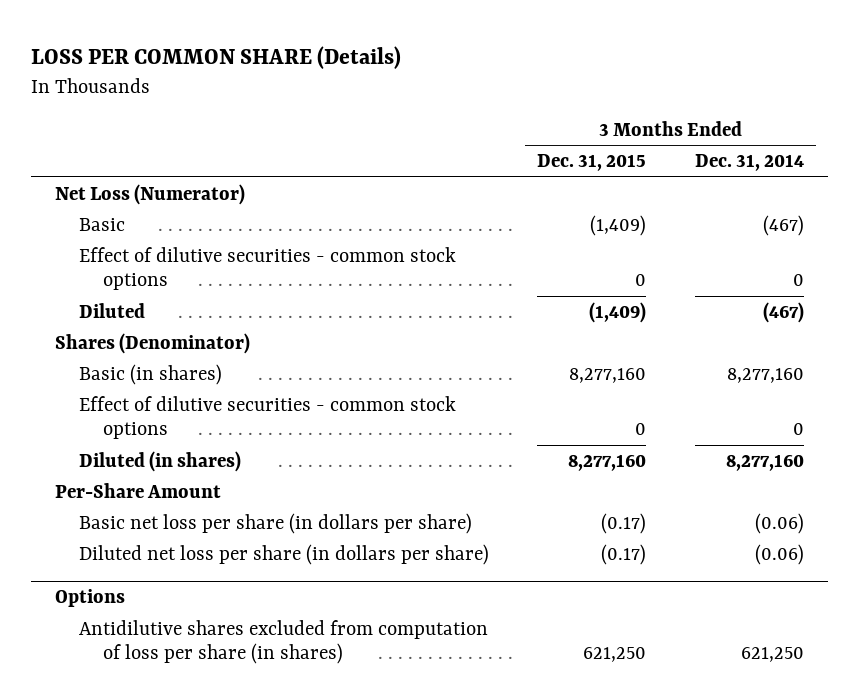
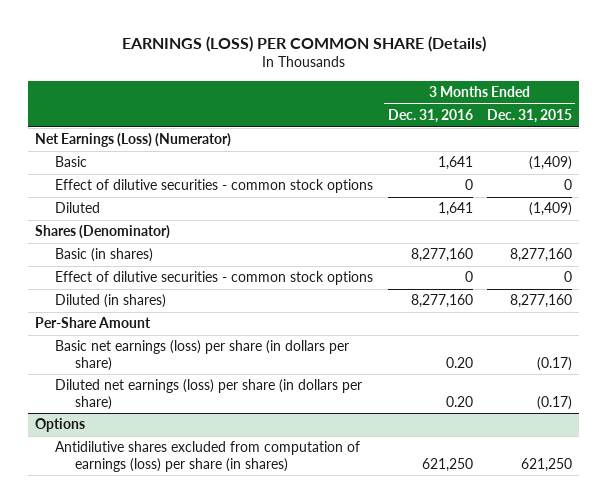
- LOSS PER COMMON SHARE (Details)
+ EARNINGS (LOSS) PER COMMON SHARE (Details)
- | 3 Months Ended Dec. 31, 2015 | 3 Months Ended Dec. 31, 2014
+ | 3 Months Ended Dec. 31, 2016 | 3 Months Ended Dec. 31, 2015
- Net Loss (Numerator)
+ Net Earnings (Loss) (Numerator)
- Basic net loss per share (in dollars per share) | (0.17) | (0.06)
- Diluted net loss per share (in dollars per share) | (0.17) | (0.06)
+ Basic net earnings (loss) per share (in dollars per share) | 0.20 | (0.17)
+ Diluted net earnings (loss) per share (in dollars per share) | 0.20 | (0.17)
@ Options
- Antidilutive shares excluded from computation of loss per share (in shares) | 621,250 | 621,250
+ Antidilutive shares excluded from computation of earnings (loss) per share (in shares) | 621,250 | 621,250

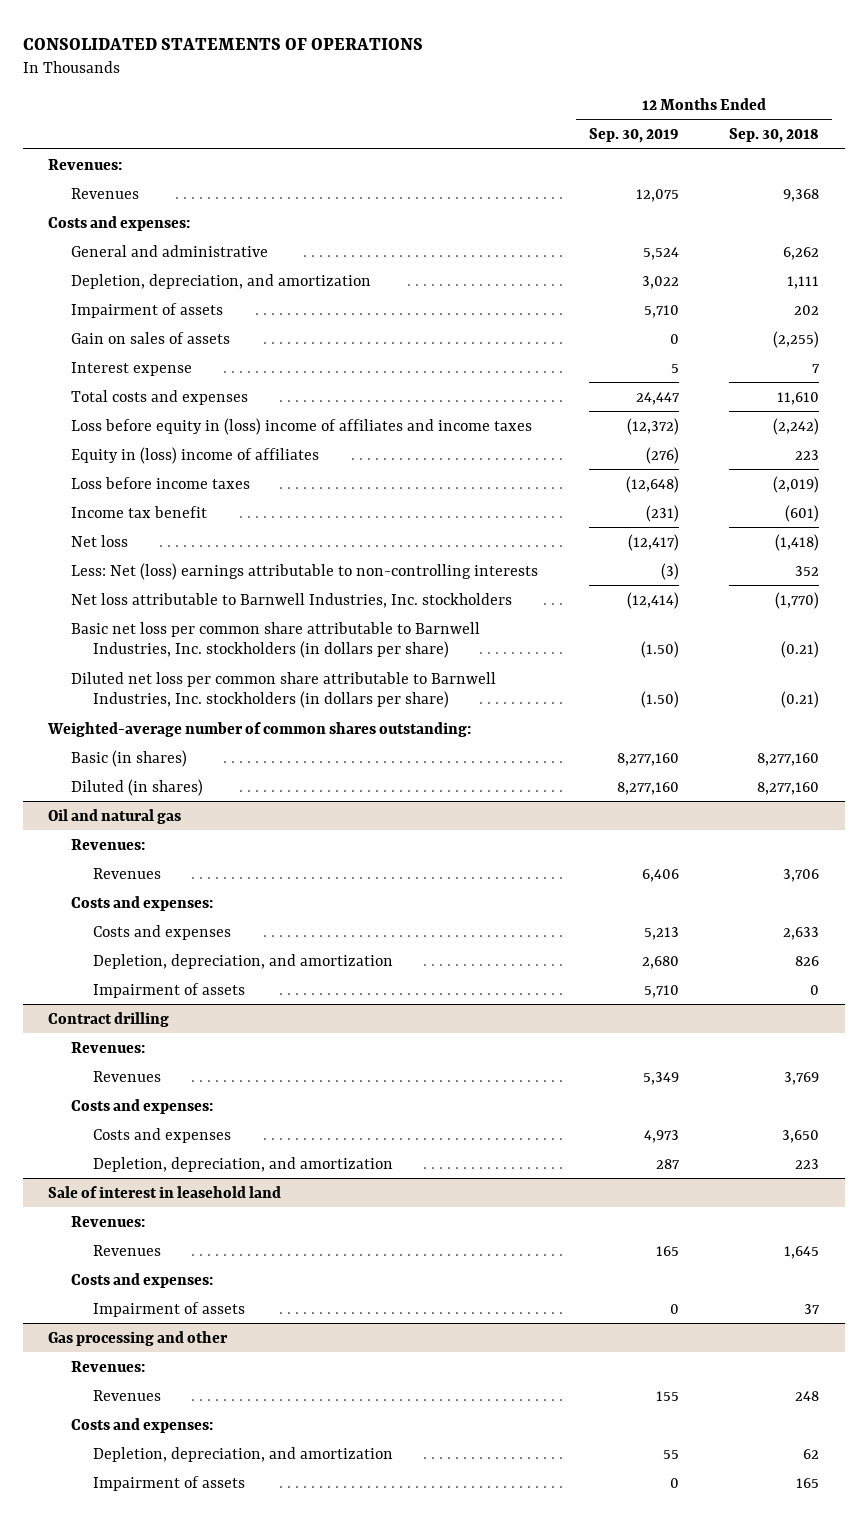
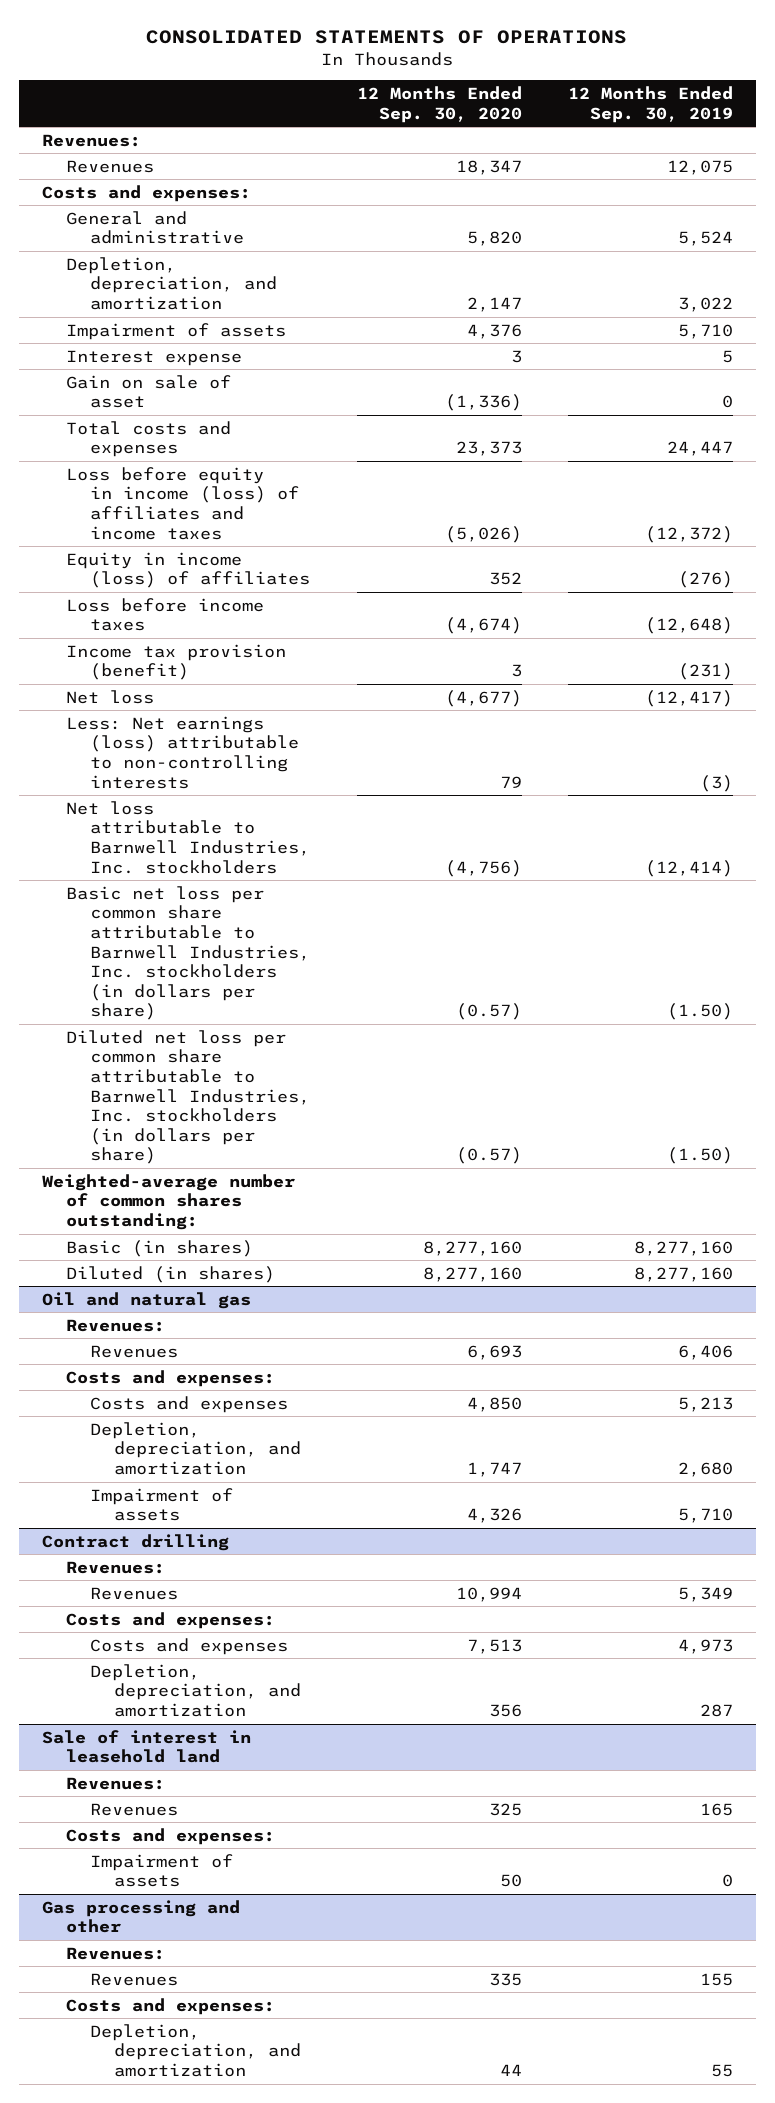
- | 12 Months Ended Sep. 30, 2019 | 12 Months Ended Sep. 30, 2018
+ | 12 Months Ended Sep. 30, 2020 | 12 Months Ended Sep. 30, 2019
- Gain on sales of assets | 0 | (2,255)
+ Gain on sale of asset | (1,336) | 0
- Loss before equity in (loss) income of affiliates and income taxes | (12,372) | (2,242)
- Equity in (loss) income of affiliates | (276) | 223
+ Loss before equity in income (loss) of affiliates and income taxes | (5,026) | (12,372)
+ Equity in income (loss) of affiliates | 352 | (276)
- Income tax benefit | (231) | (601)
+ Income tax provision (benefit) | 3 | (231)
- Less: Net (loss) earnings attributable to non-controlling interests | (3) | 352
+ Less: Net earnings (loss) attributable to non-controlling interests | 79 | (3)
@ Gas processing and other
- Impairment of assets | 0 | 165

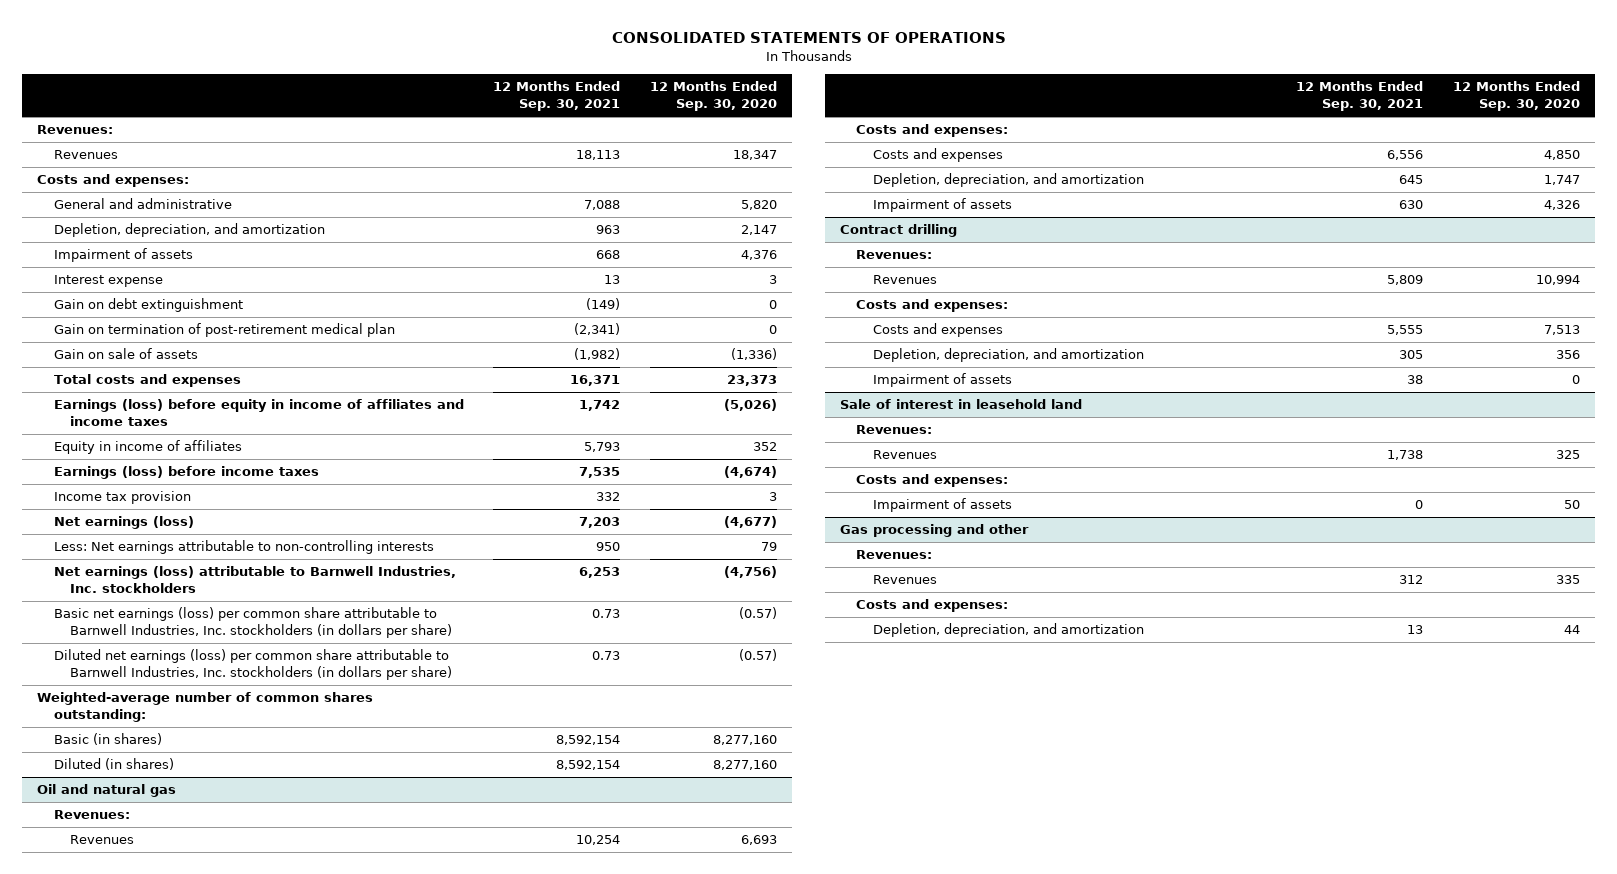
- | 12 Months Ended Sep. 30, 2020 | 12 Months Ended Sep. 30, 2019
+ | 12 Months Ended Sep. 30, 2021 | 12 Months Ended Sep. 30, 2020
- Gain on sale of asset | (1,336) | 0
+ Gain on debt extinguishment | (149) | 0
+ Gain on termination of post-retirement medical plan | (2,341) | 0
+ Gain on sale of assets | (1,982) | (1,336)
- Loss before equity in income (loss) of affiliates and income taxes | (5,026) | (12,372)
- Equity in income (loss) of affiliates | 352 | (276)
- Loss before income taxes | (4,674) | (12,648)
- Income tax provision (benefit) | 3 | (231)
- Net loss | (4,677) | (12,417)
- Less: Net earnings (loss) attributable to non-controlling interests | 79 | (3)
- Net loss attributable to Barnwell Industries, Inc. stockholders | (4,756) | (12,414)
- Basic net loss per common share attributable to Barnwell Industries, Inc. stockholders (in dollars per share) | (0.57) | (1.50)
- Diluted net loss per common share attributable to Barnwell Industries, Inc. stockholders (in dollars per share) | (0.57) | (1.50)
+ Earnings (loss) before equity in income of affiliates and income taxes | 1,742 | (5,026)
+ Equity in income of affiliates | 5,793 | 352
+ Earnings (loss) before income taxes | 7,535 | (4,674)
+ Income tax provision | 332 | 3
+ Net earnings (loss) | 7,203 | (4,677)
+ Less: Net earnings attributable to non-controlling interests | 950 | 79
+ Net earnings (loss) attributable to Barnwell Industries, Inc. stockholders | 6,253 | (4,756)
+ Basic net earnings (loss) per common share attributable to Barnwell Industries, Inc. stockholders (in dollars per share) | 0.73 | (0.57)
+ Diluted net earnings (loss) per common share attributable to Barnwell Industries, Inc. stockholders (in dollars per share) | 0.73 | (0.57)
@ Contract drilling
+ Impairment of assets | 38 | 0

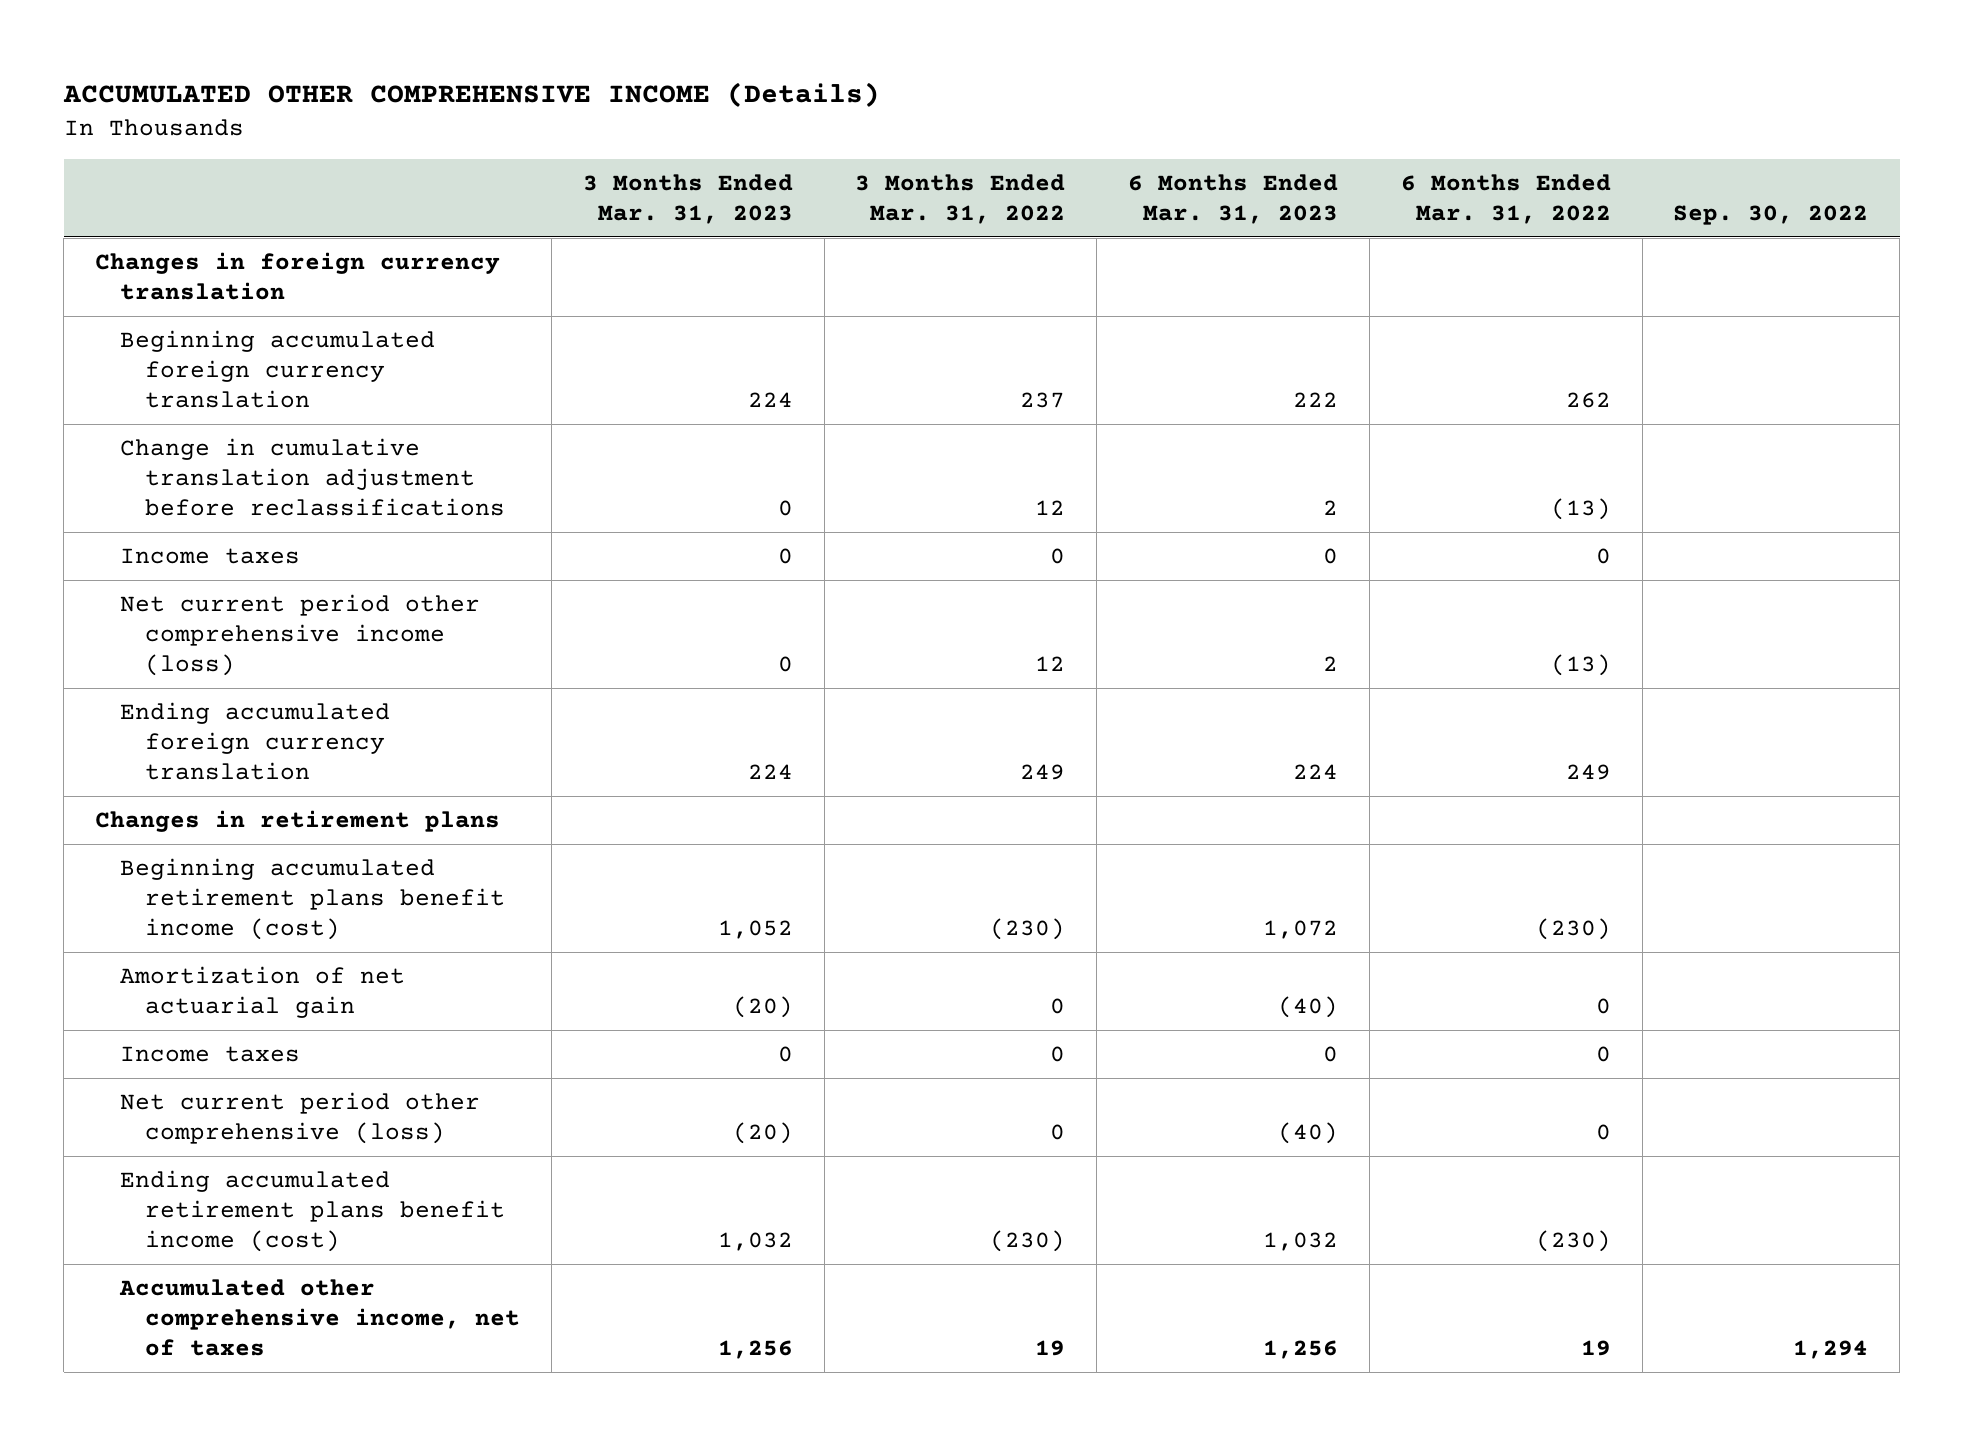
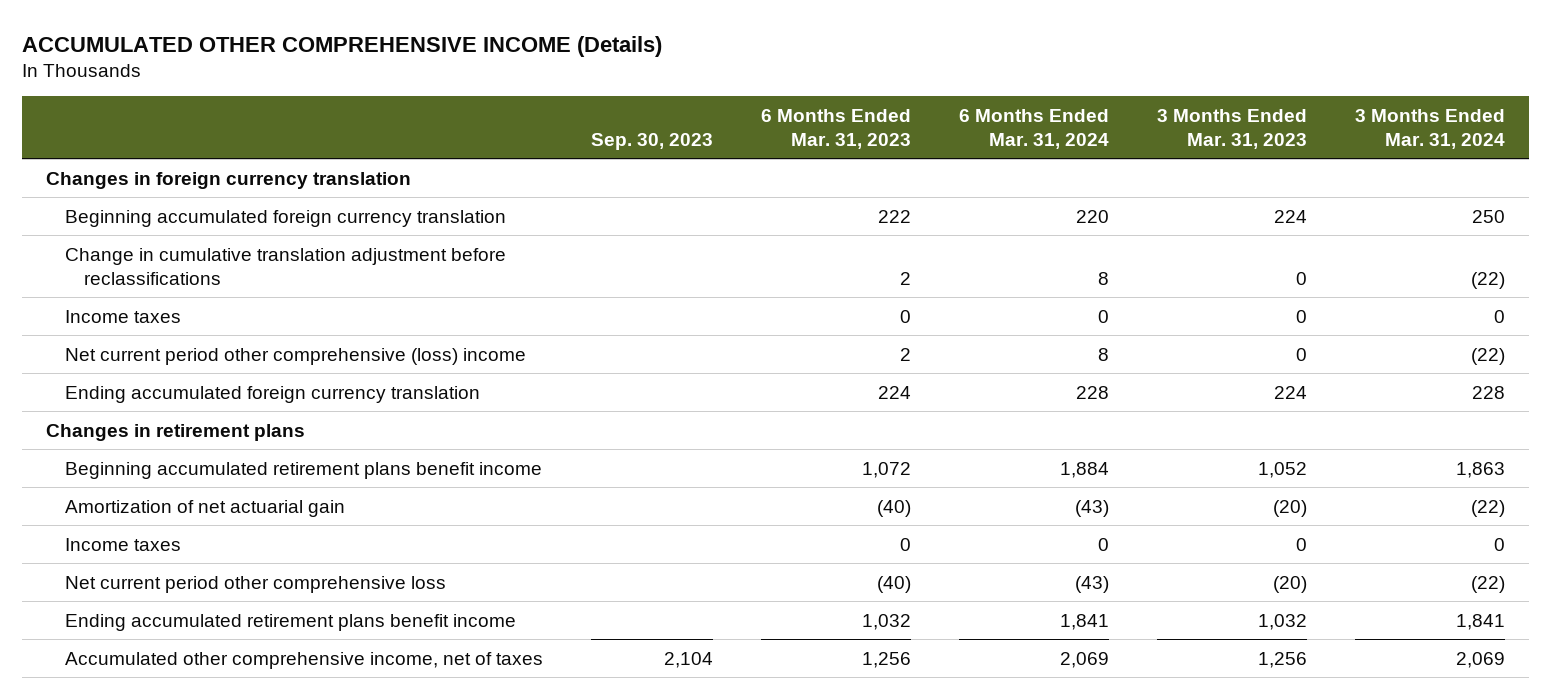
- | 3 Months Ended Mar. 31, 2023 | 3 Months Ended Mar. 31, 2022 | 6 Months Ended Mar. 31, 2023 | 6 Months Ended Mar. 31, 2022 | Sep. 30, 2022
+ | Sep. 30, 2023 | 6 Months Ended Mar. 31, 2023 | 6 Months Ended Mar. 31, 2024 | 3 Months Ended Mar. 31, 2023 | 3 Months Ended Mar. 31, 2024
- Net current period other comprehensive income (loss) | 0 | 12 | 2 | (13) |
+ Net current period other comprehensive (loss) income | | 2 | 8 | 0 | (22)
- Beginning accumulated retirement plans benefit income (cost) | 1,052 | (230) | 1,072 | (230) |
+ Beginning accumulated retirement plans benefit income | | 1,072 | 1,884 | 1,052 | 1,863
- Net current period other comprehensive (loss) | (20) | 0 | (40) | 0 |
- Ending accumulated retirement plans benefit income (cost) | 1,032 | (230) | 1,032 | (230) |
+ Net current period other comprehensive loss | | (40) | (43) | (20) | (22)
+ Ending accumulated retirement plans benefit income | | 1,032 | 1,841 | 1,032 | 1,841

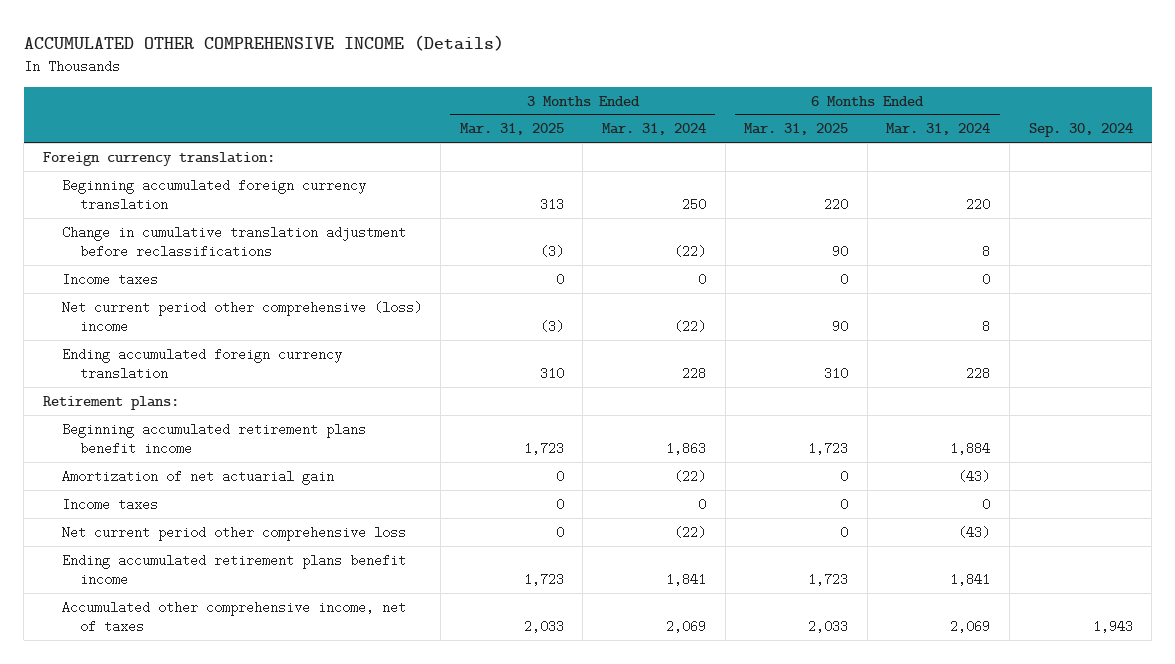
- | Sep. 30, 2023 | 6 Months Ended Mar. 31, 2023 | 6 Months Ended Mar. 31, 2024 | 3 Months Ended Mar. 31, 2023 | 3 Months Ended Mar. 31, 2024
+ | 3 Months Ended Mar. 31, 2025 | 3 Months Ended Mar. 31, 2024 | 6 Months Ended Mar. 31, 2025 | 6 Months Ended Mar. 31, 2024 | Sep. 30, 2024
- Changes in foreign currency translation
+ Foreign currency translation:
- Changes in retirement plans
+ Retirement plans:

